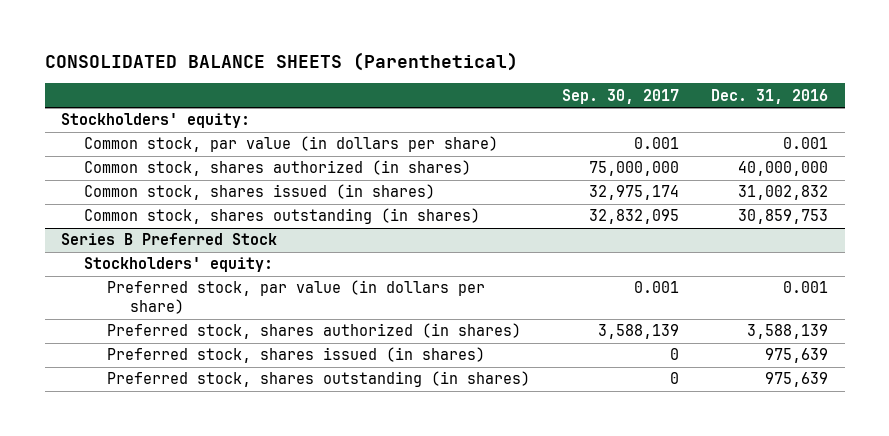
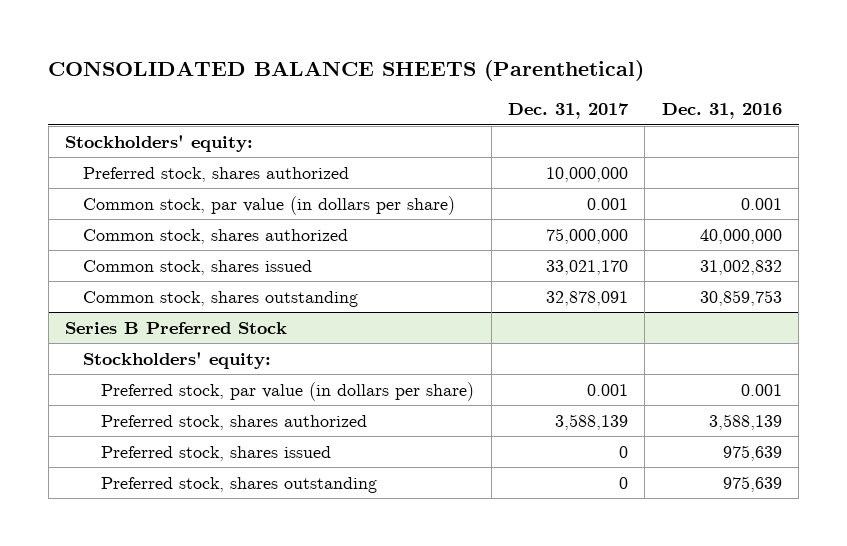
- | Sep. 30, 2017 | Dec. 31, 2016
+ | Dec. 31, 2017 | Dec. 31, 2016
+ Preferred stock, shares authorized | 10,000,000 |
- Common stock, shares authorized (in shares) | 75,000,000 | 40,000,000
- Common stock, shares issued (in shares) | 32,975,174 | 31,002,832
- Common stock, shares outstanding (in shares) | 32,832,095 | 30,859,753
+ Common stock, shares authorized | 75,000,000 | 40,000,000
+ Common stock, shares issued | 33,021,170 | 31,002,832
+ Common stock, shares outstanding | 32,878,091 | 30,859,753
@ Series B Preferred Stock
- Preferred stock, shares authorized (in shares) | 3,588,139 | 3,588,139
- Preferred stock, shares issued (in shares) | 0 | 975,639
- Preferred stock, shares outstanding (in shares) | 0 | 975,639
+ Preferred stock, shares authorized | 3,588,139 | 3,588,139
+ Preferred stock, shares issued | 0 | 975,639
+ Preferred stock, shares outstanding | 0 | 975,639

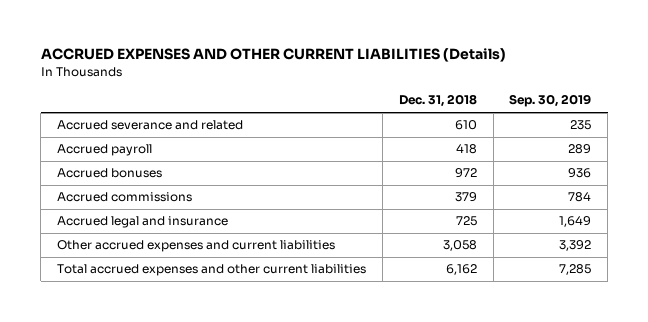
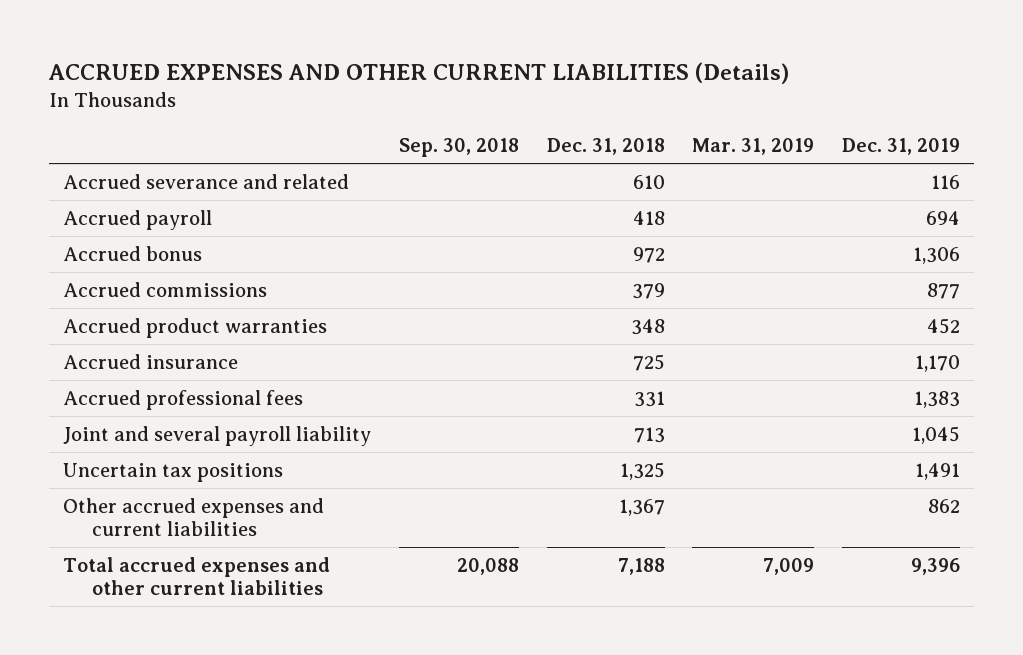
- | Dec. 31, 2018 | Sep. 30, 2019
+ | Sep. 30, 2018 | Dec. 31, 2018 | Mar. 31, 2019 | Dec. 31, 2019
- Accrued bonuses | 972 | 936
+ Accrued bonus | | 972 | | 1,306
- Accrued legal and insurance | 725 | 1,649
- Other accrued expenses and current liabilities | 3,058 | 3,392
- Total accrued expenses and other current liabilities | 6,162 | 7,285
+ Accrued product warranties | | 348 | | 452
+ Accrued insurance | | 725 | | 1,170
+ Accrued professional fees | | 331 | | 1,383
+ Joint and several payroll liability | | 713 | | 1,045
+ Uncertain tax positions | | 1,325 | | 1,491
+ Other accrued expenses and current liabilities | | 1,367 | | 862
+ Total accrued expenses and other current liabilities | 20,088 | 7,188 | 7,009 | 9,396

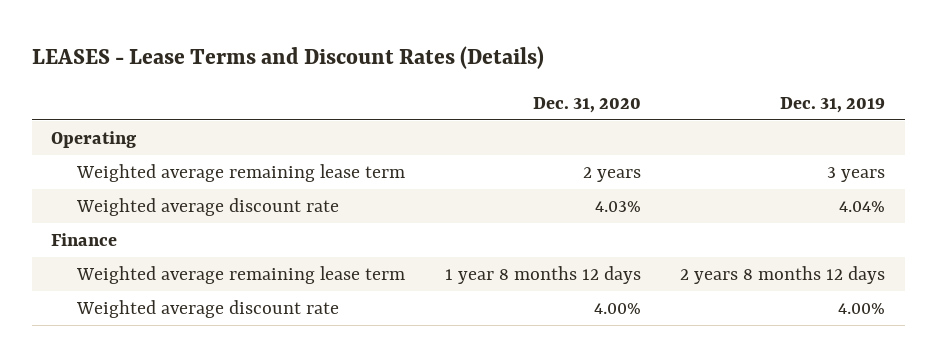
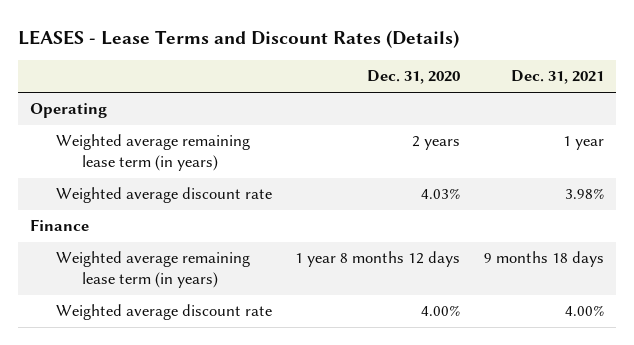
- | Dec. 31, 2020 | Dec. 31, 2019
+ | Dec. 31, 2020 | Dec. 31, 2021
- Weighted average remaining lease term | 2 years | 3 years
+ Weighted average remaining lease term (in years) | 2 years | 1 year
- Weighted average remaining lease term | 1 year 8 months 12 days | 2 years 8 months 12 days
+ Weighted average remaining lease term (in years) | 1 year 8 months 12 days | 9 months 18 days

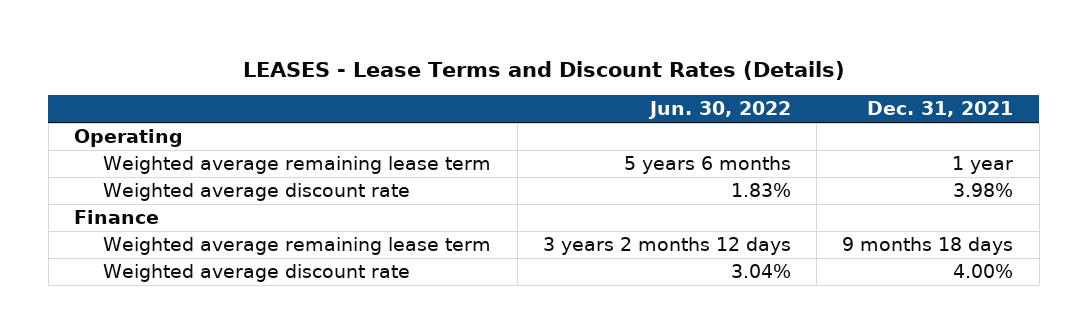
- | Dec. 31, 2020 | Dec. 31, 2021
+ | Jun. 30, 2022 | Dec. 31, 2021
- Weighted average remaining lease term (in years) | 2 years | 1 year
+ Weighted average remaining lease term | 5 years 6 months | 1 year
- Weighted average remaining lease term (in years) | 1 year 8 months 12 days | 9 months 18 days
+ Weighted average remaining lease term | 3 years 2 months 12 days | 9 months 18 days

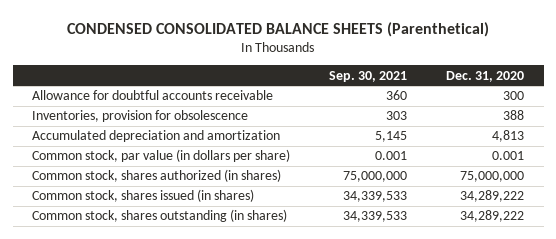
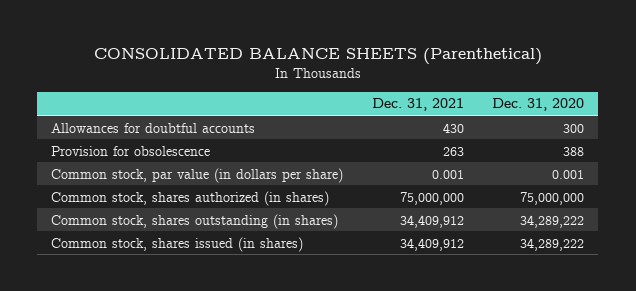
- CONDENSED CONSOLIDATED BALANCE SHEETS (Parenthetical)
+ CONSOLIDATED BALANCE SHEETS (Parenthetical)
- | Sep. 30, 2021 | Dec. 31, 2020
+ | Dec. 31, 2021 | Dec. 31, 2020
- Allowance for doubtful accounts receivable | 360 | 300
- Inventories, provision for obsolescence | 303 | 388
- Accumulated depreciation and amortization | 5,145 | 4,813
+ Allowances for doubtful accounts | 430 | 300
+ Provision for obsolescence | 263 | 388
moved down: Common stock, shares issued (in shares) | 34,409,912 | 34,289,222

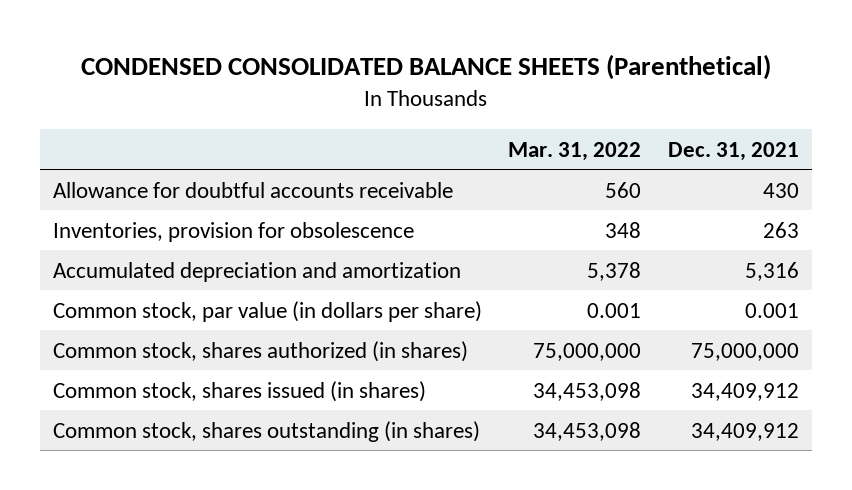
- CONSOLIDATED BALANCE SHEETS (Parenthetical)
+ CONDENSED CONSOLIDATED BALANCE SHEETS (Parenthetical)
- | Dec. 31, 2021 | Dec. 31, 2020
+ | Mar. 31, 2022 | Dec. 31, 2021
- Allowances for doubtful accounts | 430 | 300
- Provision for obsolescence | 263 | 388
+ Allowance for doubtful accounts receivable | 560 | 430
+ Inventories, provision for obsolescence | 348 | 263
+ Accumulated depreciation and amortization | 5,378 | 5,316
moved down: Common stock, shares outstanding (in shares) | 34,453,098 | 34,409,912

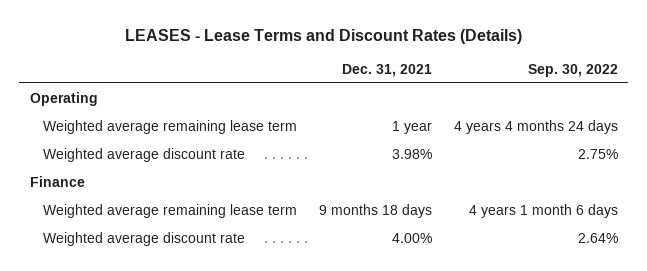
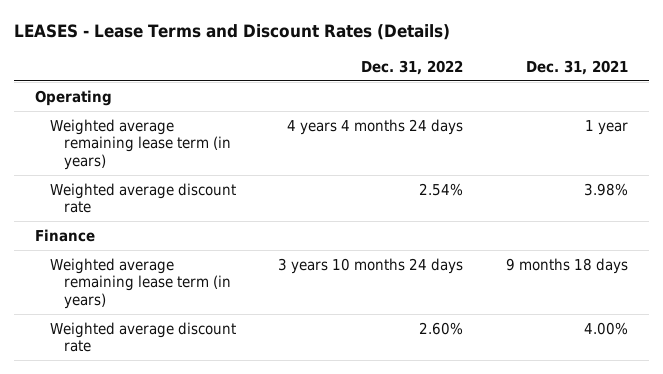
- | Dec. 31, 2021 | Sep. 30, 2022
+ | Dec. 31, 2022 | Dec. 31, 2021
- Weighted average remaining lease term | 1 year | 4 years 4 months 24 days
+ Weighted average remaining lease term (in years) | 4 years 4 months 24 days | 1 year
- Weighted average remaining lease term | 9 months 18 days | 4 years 1 month 6 days
+ Weighted average remaining lease term (in years) | 3 years 10 months 24 days | 9 months 18 days

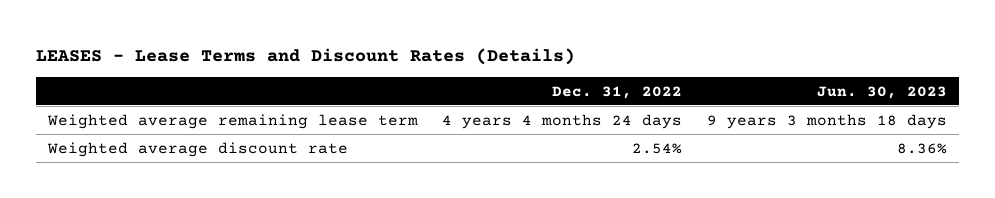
- | Dec. 31, 2022 | Dec. 31, 2021
+ | Dec. 31, 2022 | Jun. 30, 2023
- Operating
- Weighted average remaining lease term (in years) | 4 years 4 months 24 days | 1 year
+ Weighted average remaining lease term | 4 years 4 months 24 days | 9 years 3 months 18 days
- Finance
- Weighted average remaining lease term (in years) | 3 years 10 months 24 days | 9 months 18 days
- Weighted average discount rate | 2.60% | 4.00%

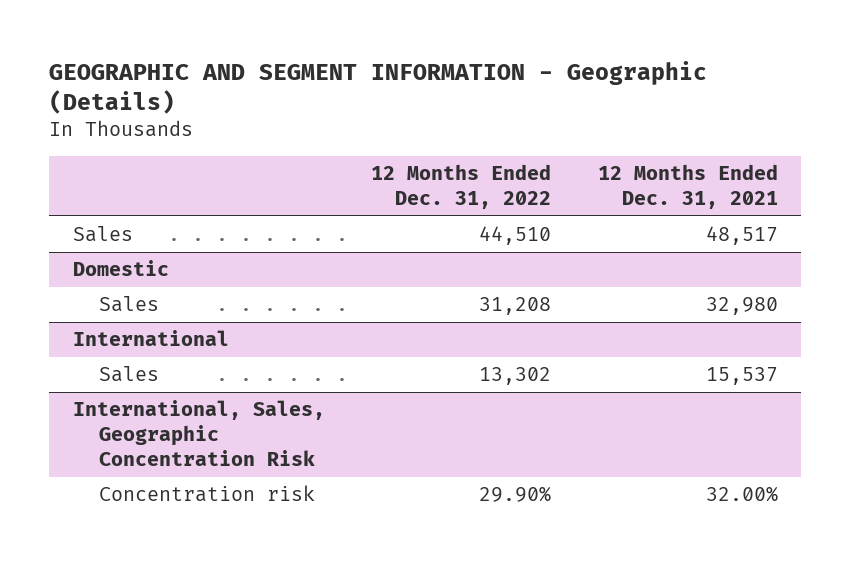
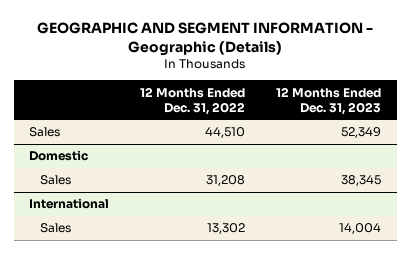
- | 12 Months Ended Dec. 31, 2022 | 12 Months Ended Dec. 31, 2021
+ | 12 Months Ended Dec. 31, 2022 | 12 Months Ended Dec. 31, 2023
- International, Sales, Geographic Concentration Risk
- Concentration risk | 29.90% | 32.00%

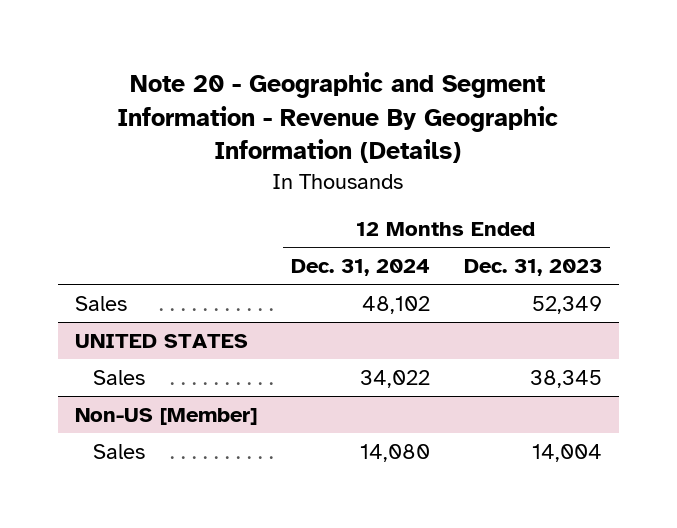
- GEOGRAPHIC AND SEGMENT INFORMATION - Geographic (Details)
+ Note 20 - Geographic and Segment Information - Revenue By Geographic Information (Details)
- | 12 Months Ended Dec. 31, 2022 | 12 Months Ended Dec. 31, 2023
+ | 12 Months Ended Dec. 31, 2024 | 12 Months Ended Dec. 31, 2023
- Domestic
+ UNITED STATES
- International
+ Non-US [Member]

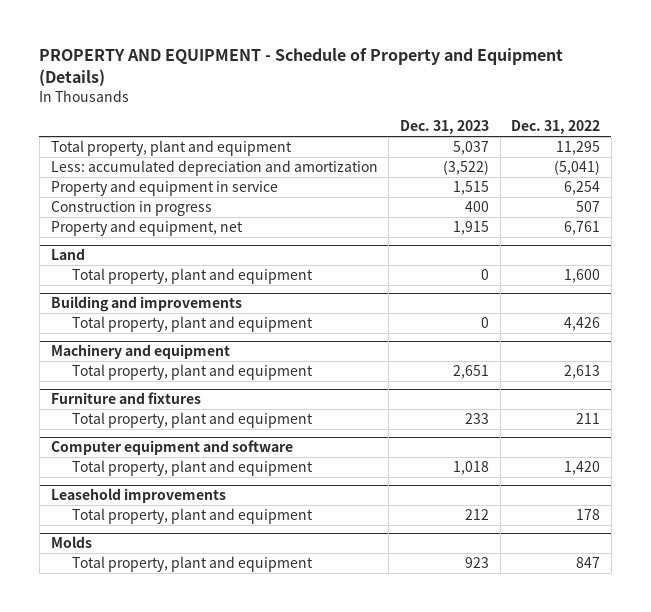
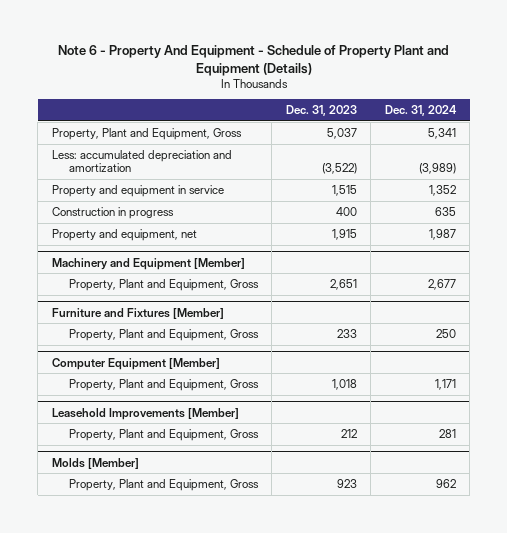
- PROPERTY AND EQUIPMENT - Schedule of Property and Equipment (Details)
+ Note 6 - Property And Equipment - Schedule of Property Plant and Equipment (Details)
- | Dec. 31, 2023 | Dec. 31, 2022
+ | Dec. 31, 2023 | Dec. 31, 2024
- Total property, plant and equipment | 5,037 | 11,295
+ Property, Plant and Equipment, Gross | 5,037 | 5,341
- Land
- Total property, plant and equipment | 0 | 1,600
- Building and improvements
- Total property, plant and equipment | 0 | 4,426
- Machinery and equipment
- Total property, plant and equipment | 2,651 | 2,613
- Furniture and fixtures
- Total property, plant and equipment | 233 | 211
- Computer equipment and software
- Total property, plant and equipment | 1,018 | 1,420
- Leasehold improvements
- Total property, plant and equipment | 212 | 178
- Molds
- Total property, plant and equipment | 923 | 847
+ Machinery and Equipment [Member]
+ Property, Plant and Equipment, Gross | 2,651 | 2,677
+ Furniture and Fixtures [Member]
+ Property, Plant and Equipment, Gross | 233 | 250
+ Computer Equipment [Member]
+ Property, Plant and Equipment, Gross | 1,018 | 1,171
+ Leasehold Improvements [Member]
+ Property, Plant and Equipment, Gross | 212 | 281
+ Molds [Member]
+ Property, Plant and Equipment, Gross | 923 | 962

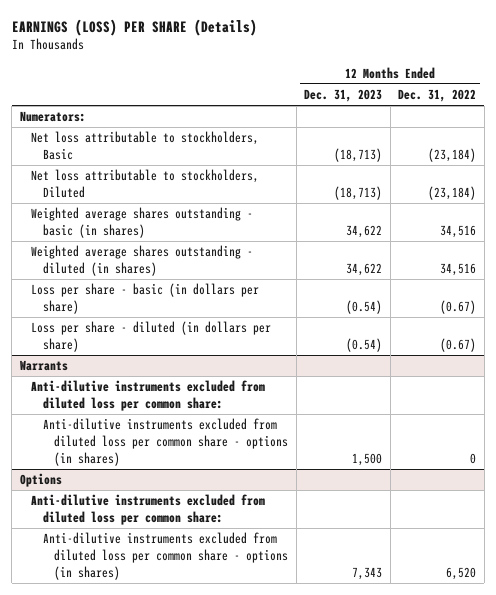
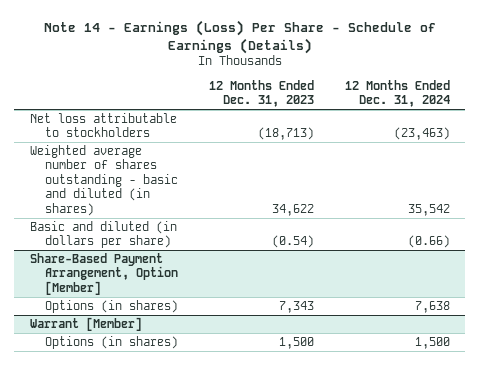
- EARNINGS (LOSS) PER SHARE (Details)
+ Note 14 - Earnings (Loss) Per Share - Schedule of Earnings (Details)
- | 12 Months Ended Dec. 31, 2023 | 12 Months Ended Dec. 31, 2022
+ | 12 Months Ended Dec. 31, 2023 | 12 Months Ended Dec. 31, 2024
- Numerators:
- Net loss attributable to stockholders, Basic | (18,713) | (23,184)
- Net loss attributable to stockholders, Diluted | (18,713) | (23,184)
- Weighted average shares outstanding - basic (in shares) | 34,622 | 34,516
- Weighted average shares outstanding - diluted (in shares) | 34,622 | 34,516
- Loss per share - basic (in dollars per share) | (0.54) | (0.67)
- Loss per share - diluted (in dollars per share) | (0.54) | (0.67)
- Warrants
- Anti-dilutive instruments excluded from diluted loss per common share:
- Anti-dilutive instruments excluded from diluted loss per common share - options (in shares) | 1,500 | 0
- Options
- Anti-dilutive instruments excluded from diluted loss per common share:
- Anti-dilutive instruments excluded from diluted loss per common share - options (in shares) | 7,343 | 6,520
+ Net loss attributable to stockholders | (18,713) | (23,463)
+ Weighted average number of shares outstanding - basic and diluted (in shares) | 34,622 | 35,542
+ Basic and diluted (in dollars per share) | (0.54) | (0.66)
+ Share-Based Payment Arrangement, Option [Member]
+ Options (in shares) | 7,343 | 7,638
+ Warrant [Member]
+ Options (in shares) | 1,500 | 1,500

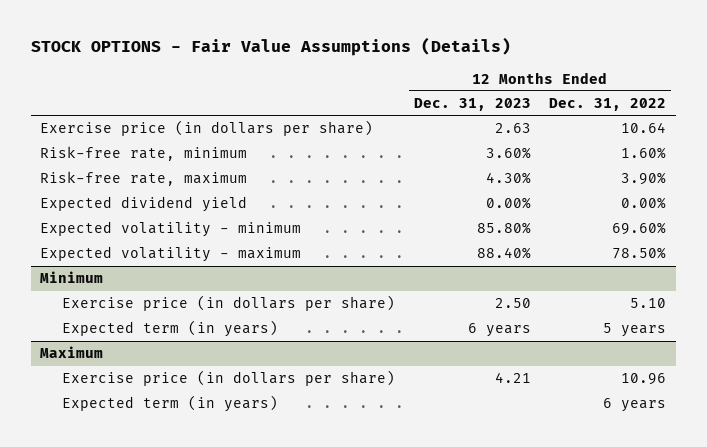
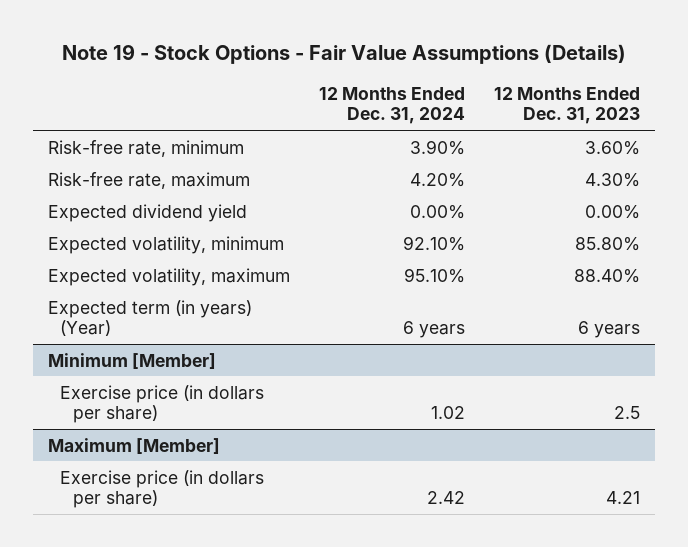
- STOCK OPTIONS - Fair Value Assumptions (Details)
+ Note 19 - Stock Options - Fair Value Assumptions (Details)
- | 12 Months Ended Dec. 31, 2023 | 12 Months Ended Dec. 31, 2022
+ | 12 Months Ended Dec. 31, 2024 | 12 Months Ended Dec. 31, 2023
- Exercise price (in dollars per share) | 2.63 | 10.64
- Expected volatility - minimum | 85.80% | 69.60%
- Expected volatility - maximum | 88.40% | 78.50%
- Minimum
- Exercise price (in dollars per share) | 2.50 | 5.10
- Expected term (in years) | 6 years | 5 years
- Maximum
+ Expected volatility, minimum | 92.10% | 85.80%
+ Expected volatility, maximum | 95.10% | 88.40%
+ Expected term (in years) (Year) | 6 years | 6 years
+ Minimum [Member]
+ Exercise price (in dollars per share) | 1.02 | 2.5
+ Maximum [Member]
- Expected term (in years) | | 6 years

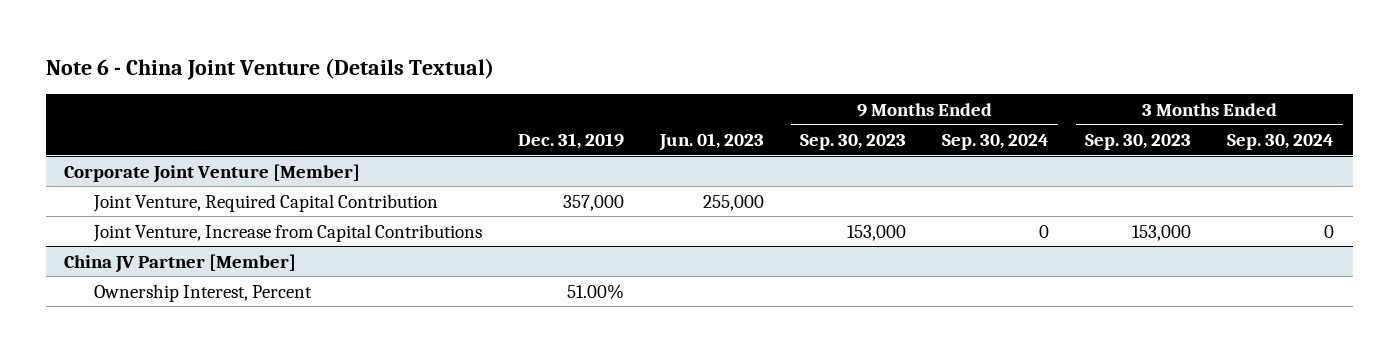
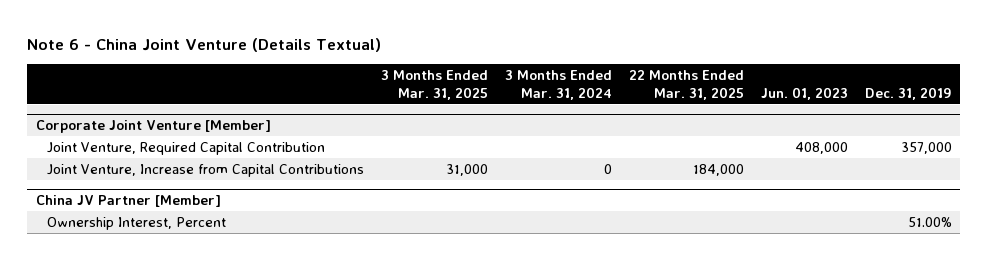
- | Dec. 31, 2019 | Jun. 01, 2023 | 9 Months Ended Sep. 30, 2023 | 9 Months Ended Sep. 30, 2024 | 3 Months Ended Sep. 30, 2023 | 3 Months Ended Sep. 30, 2024
+ | 3 Months Ended Mar. 31, 2025 | 3 Months Ended Mar. 31, 2024 | 22 Months Ended Mar. 31, 2025 | Jun. 01, 2023 | Dec. 31, 2019
@ Corporate Joint Venture [Member]
- Joint Venture, Required Capital Contribution | 357,000 | 255,000 | | | |
+ Joint Venture, Required Capital Contribution | | | | 408,000 | 357,000

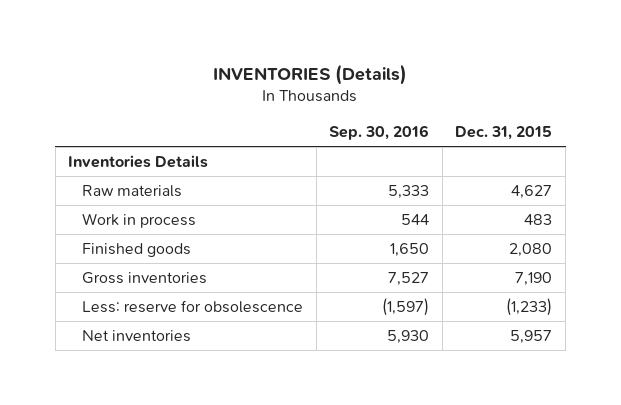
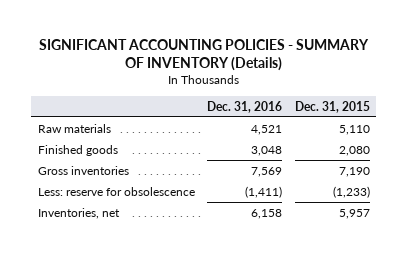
- INVENTORIES (Details)
+ SIGNIFICANT ACCOUNTING POLICIES - SUMMARY OF INVENTORY (Details)
- | Sep. 30, 2016 | Dec. 31, 2015
+ | Dec. 31, 2016 | Dec. 31, 2015
- Inventories Details
- Raw materials | 5,333 | 4,627
- Work in process | 544 | 483
+ Raw materials | 4,521 | 5,110
- Net inventories | 5,930 | 5,957
+ Inventories, net | 6,158 | 5,957

